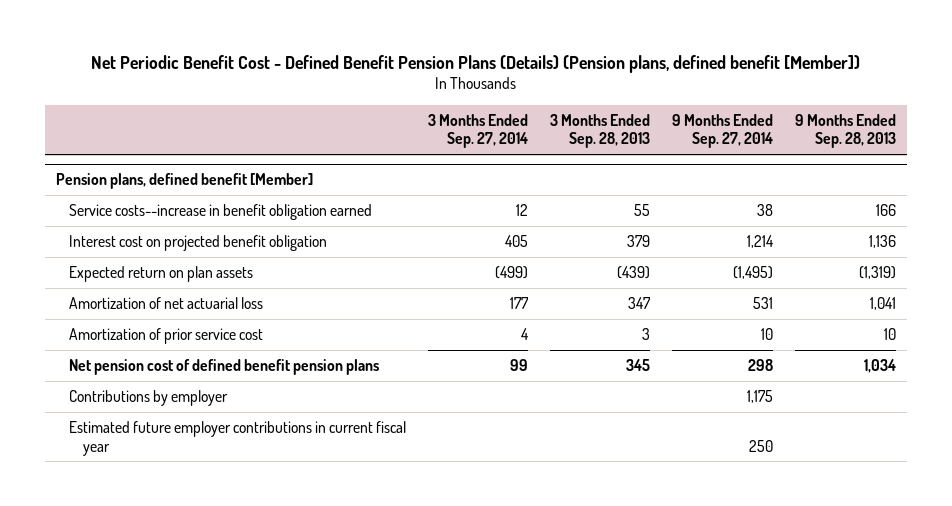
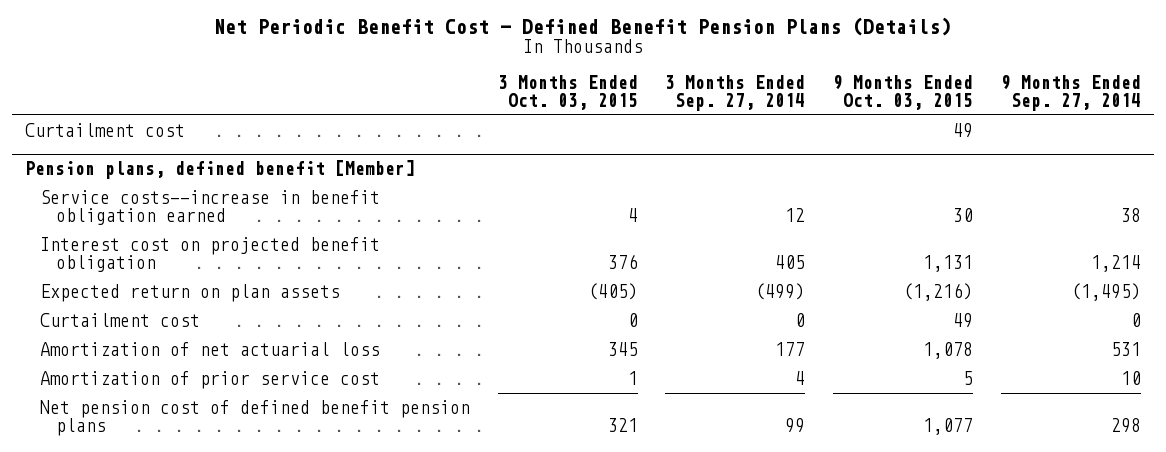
- Net Periodic Benefit Cost - Defined Benefit Pension Plans (Details) (Pension plans, defined benefit [Member])
+ Net Periodic Benefit Cost - Defined Benefit Pension Plans (Details)
- | 3 Months Ended Sep. 27, 2014 | 3 Months Ended Sep. 28, 2013 | 9 Months Ended Sep. 27, 2014 | 9 Months Ended Sep. 28, 2013
+ | 3 Months Ended Oct. 03, 2015 | 3 Months Ended Sep. 27, 2014 | 9 Months Ended Oct. 03, 2015 | 9 Months Ended Sep. 27, 2014
+ Curtailment cost | | | 49 |
@ Pension plans, defined benefit [Member]
+ Curtailment cost | 0 | 0 | 49 | 0
- Contributions by employer | | | 1,175 |
- Estimated future employer contributions in current fiscal year | | | 250 |

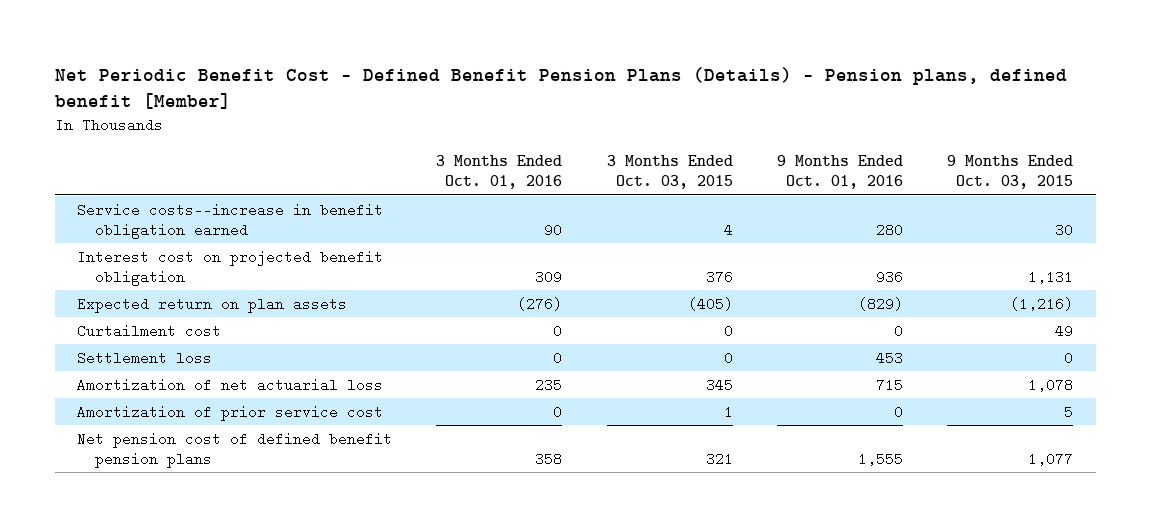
- Net Periodic Benefit Cost - Defined Benefit Pension Plans (Details)
+ Net Periodic Benefit Cost - Defined Benefit Pension Plans (Details) - Pension plans, defined benefit [Member]
- | 3 Months Ended Oct. 03, 2015 | 3 Months Ended Sep. 27, 2014 | 9 Months Ended Oct. 03, 2015 | 9 Months Ended Sep. 27, 2014
+ | 3 Months Ended Oct. 01, 2016 | 3 Months Ended Oct. 03, 2015 | 9 Months Ended Oct. 01, 2016 | 9 Months Ended Oct. 03, 2015
- Curtailment cost | | | 49 |
- Pension plans, defined benefit [Member]
+ Settlement loss | 0 | 0 | 453 | 0

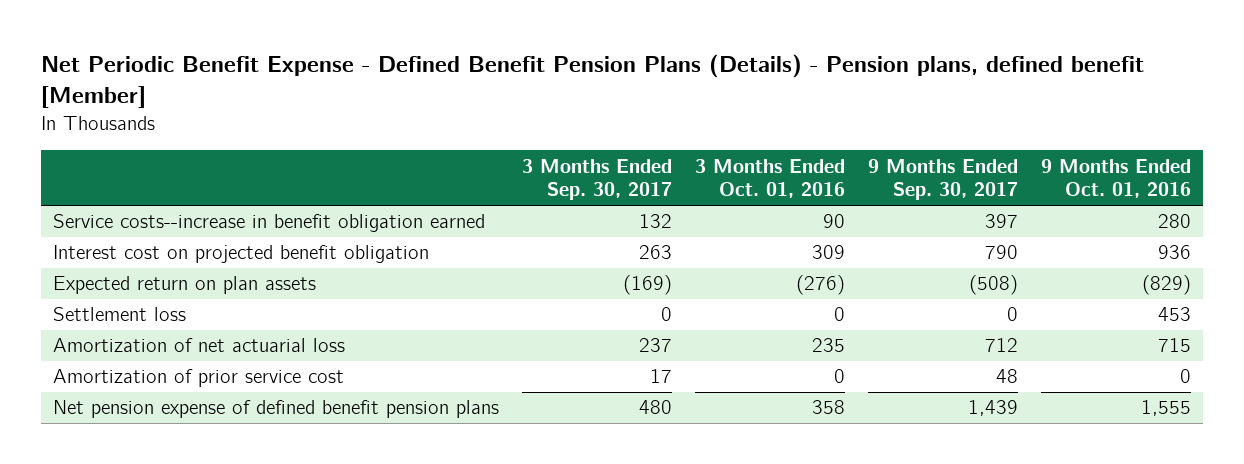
- Net Periodic Benefit Cost - Defined Benefit Pension Plans (Details) - Pension plans, defined benefit [Member]
+ Net Periodic Benefit Expense - Defined Benefit Pension Plans (Details) - Pension plans, defined benefit [Member]
- | 3 Months Ended Oct. 01, 2016 | 3 Months Ended Oct. 03, 2015 | 9 Months Ended Oct. 01, 2016 | 9 Months Ended Oct. 03, 2015
+ | 3 Months Ended Sep. 30, 2017 | 3 Months Ended Oct. 01, 2016 | 9 Months Ended Sep. 30, 2017 | 9 Months Ended Oct. 01, 2016
- Curtailment cost | 0 | 0 | 0 | 49
- Net pension cost of defined benefit pension plans | 358 | 321 | 1,555 | 1,077
+ Net pension expense of defined benefit pension plans | 480 | 358 | 1,439 | 1,555

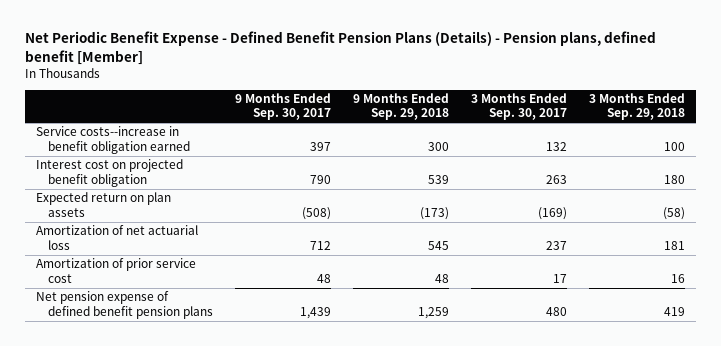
- | 3 Months Ended Sep. 30, 2017 | 3 Months Ended Oct. 01, 2016 | 9 Months Ended Sep. 30, 2017 | 9 Months Ended Oct. 01, 2016
+ | 9 Months Ended Sep. 30, 2017 | 9 Months Ended Sep. 29, 2018 | 3 Months Ended Sep. 30, 2017 | 3 Months Ended Sep. 29, 2018
- Settlement loss | 0 | 0 | 0 | 453

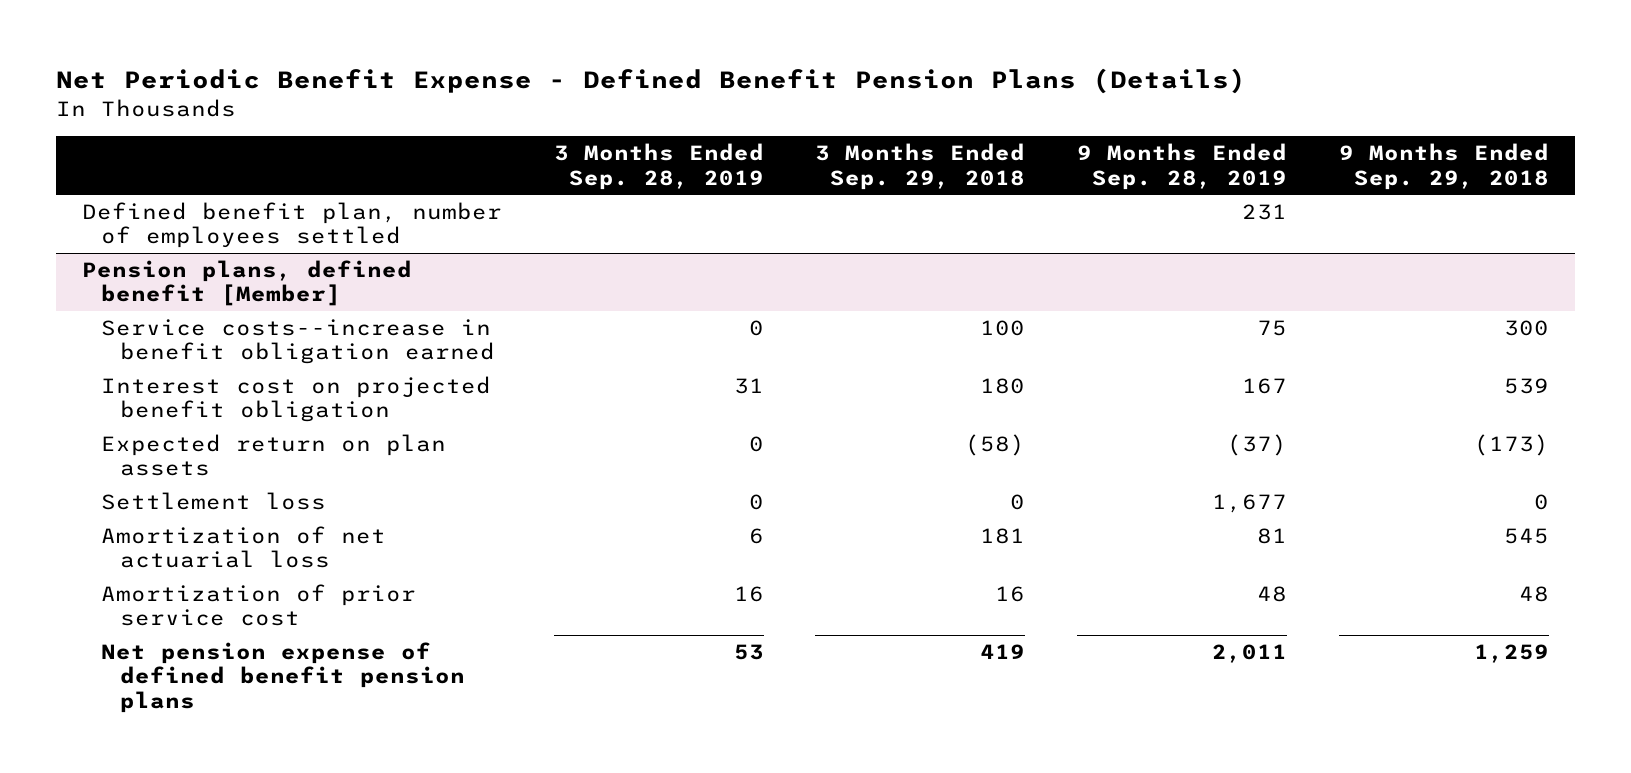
- Net Periodic Benefit Expense - Defined Benefit Pension Plans (Details) - Pension plans, defined benefit [Member]
+ Net Periodic Benefit Expense - Defined Benefit Pension Plans (Details)
- | 9 Months Ended Sep. 30, 2017 | 9 Months Ended Sep. 29, 2018 | 3 Months Ended Sep. 30, 2017 | 3 Months Ended Sep. 29, 2018
+ | 3 Months Ended Sep. 28, 2019 | 3 Months Ended Sep. 29, 2018 | 9 Months Ended Sep. 28, 2019 | 9 Months Ended Sep. 29, 2018
+ Defined benefit plan, number of employees settled | | | 231 |
+ Pension plans, defined benefit [Member]
+ Settlement loss | 0 | 0 | 1,677 | 0

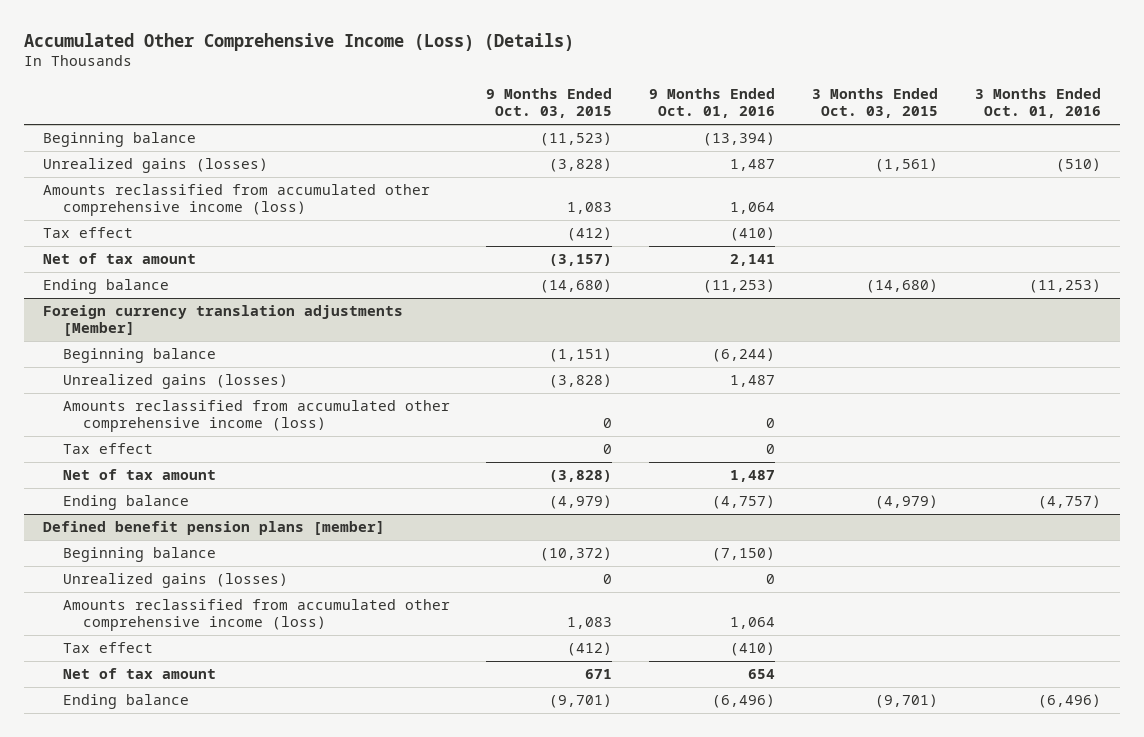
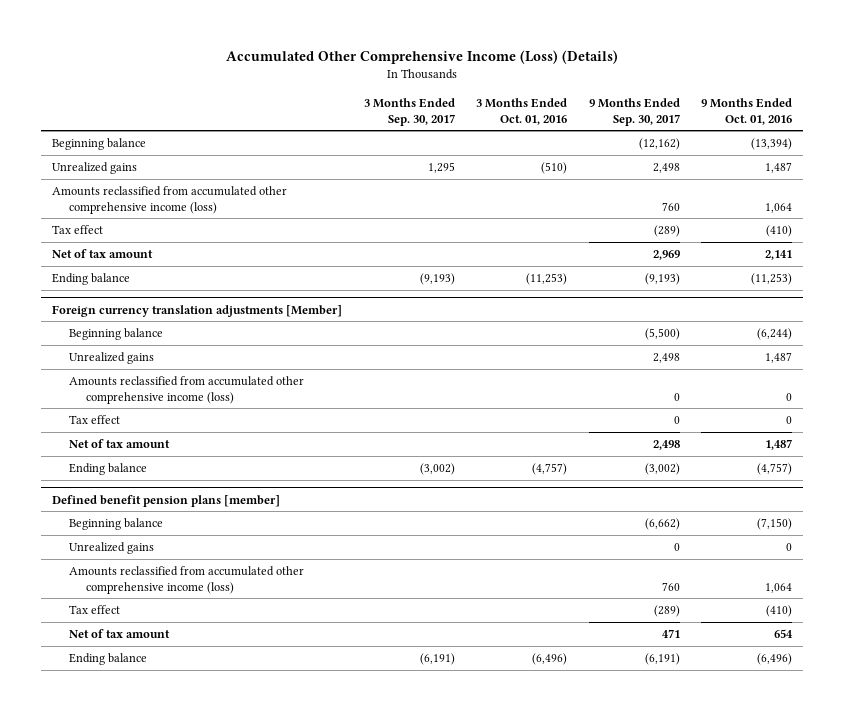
- | 9 Months Ended Oct. 03, 2015 | 9 Months Ended Oct. 01, 2016 | 3 Months Ended Oct. 03, 2015 | 3 Months Ended Oct. 01, 2016
+ | 3 Months Ended Sep. 30, 2017 | 3 Months Ended Oct. 01, 2016 | 9 Months Ended Sep. 30, 2017 | 9 Months Ended Oct. 01, 2016
- Unrealized gains (losses) | (3,828) | 1,487 | (1,561) | (510)
+ Unrealized gains | 1,295 | (510) | 2,498 | 1,487
@ Foreign currency translation adjustments [Member]
- Unrealized gains (losses) | (3,828) | 1,487 | |
+ Unrealized gains | | | 2,498 | 1,487
@ Defined benefit pension plans [member]
- Unrealized gains (losses) | 0 | 0 | |
+ Unrealized gains | | | 0 | 0

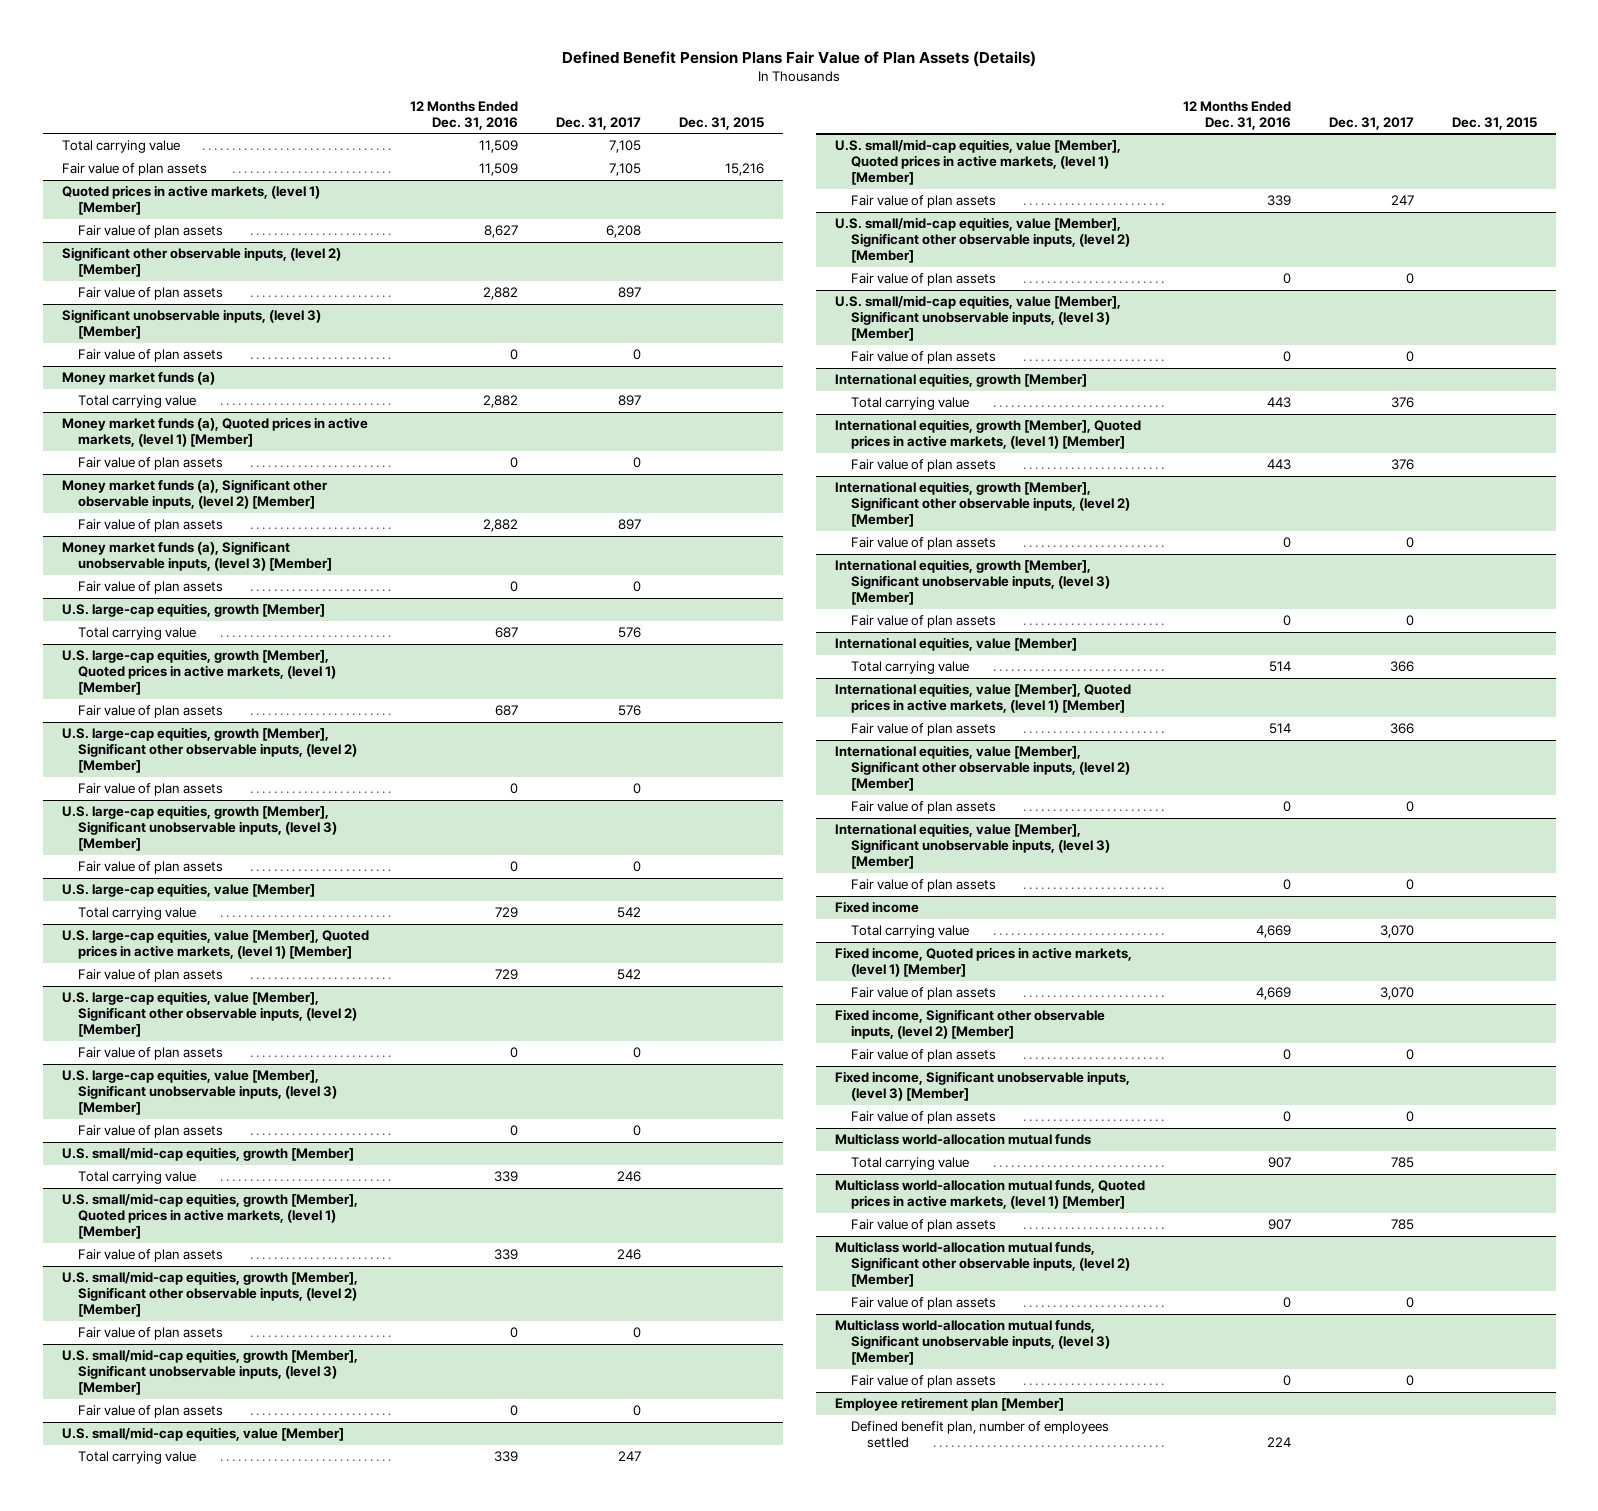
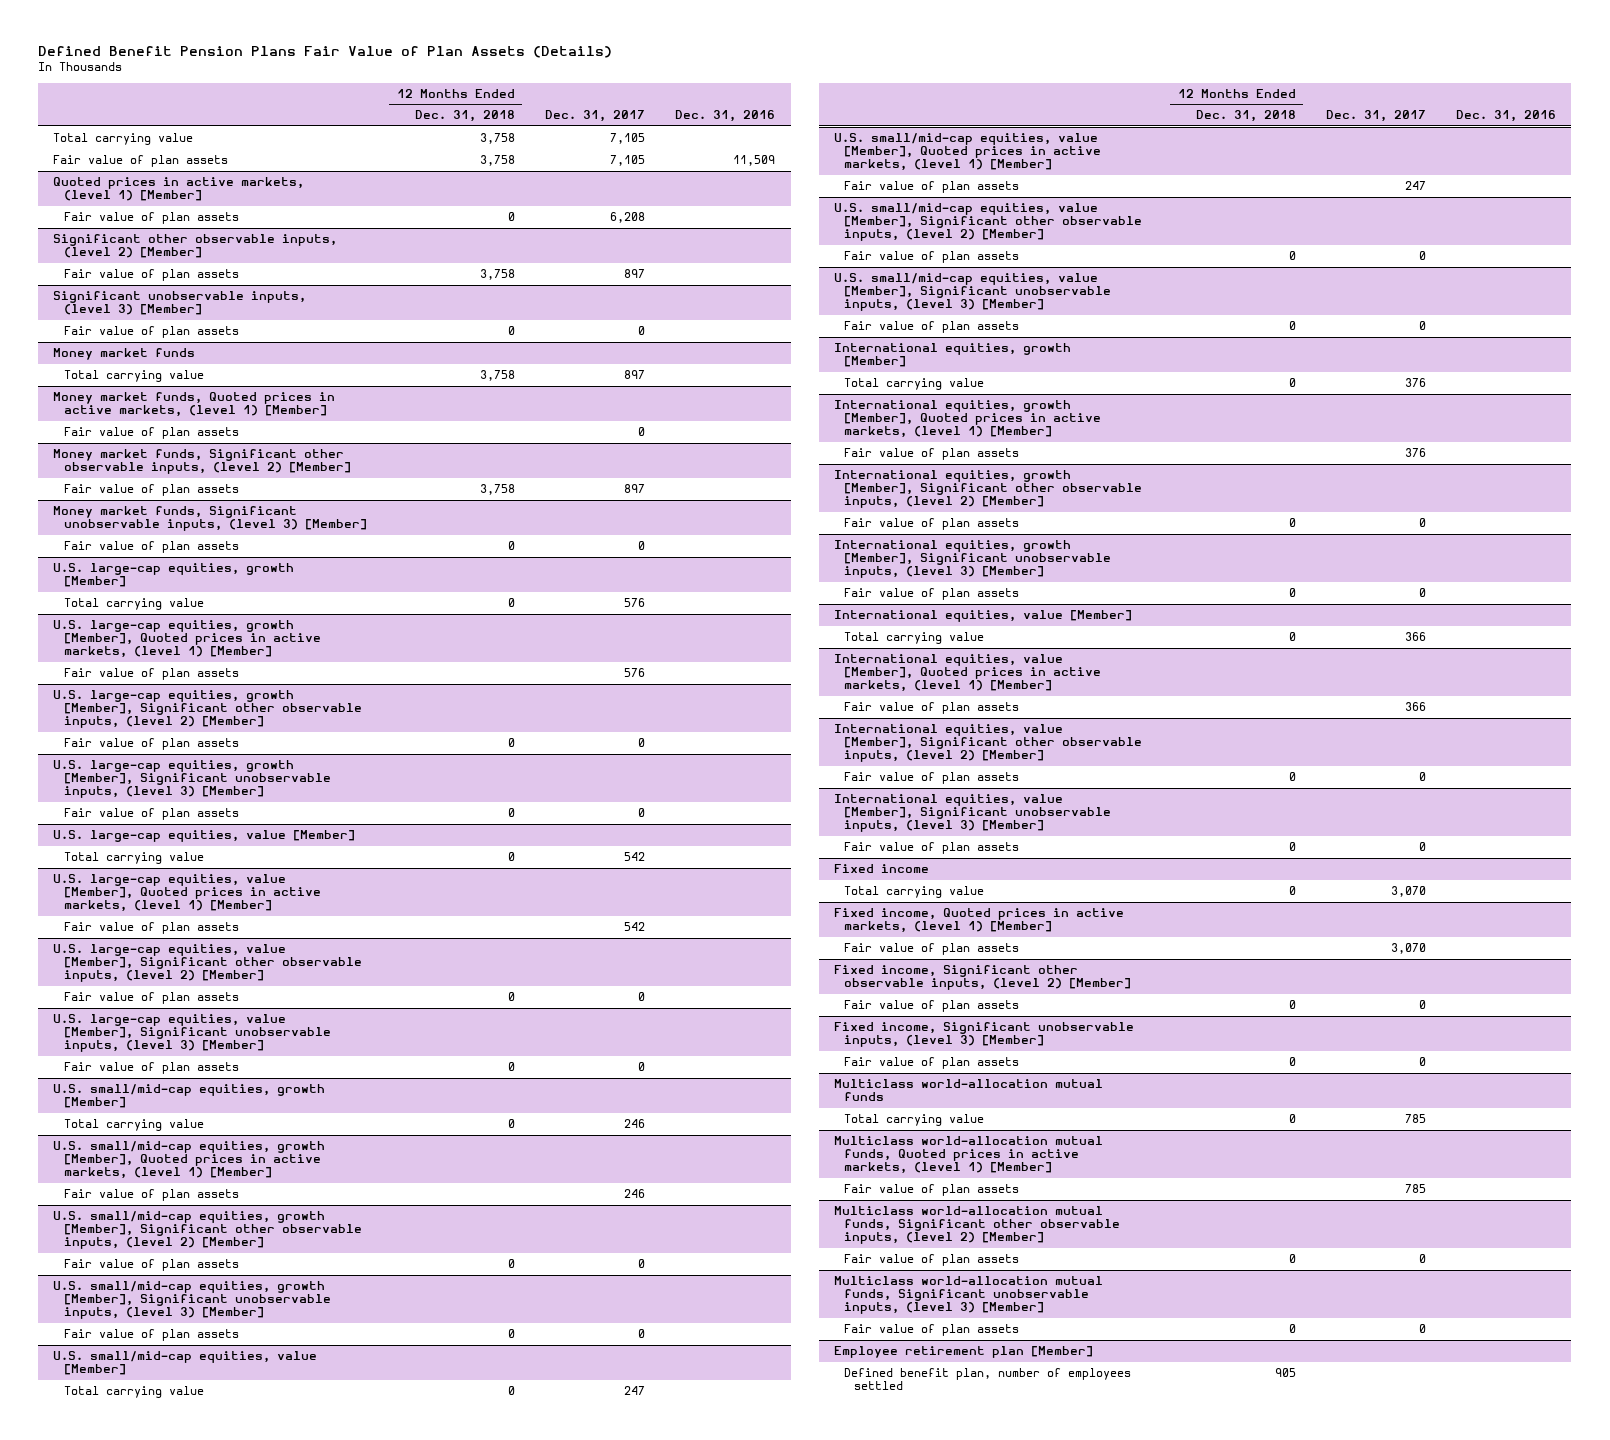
- | 12 Months Ended Dec. 31, 2016 | Dec. 31, 2017 | Dec. 31, 2015
+ | 12 Months Ended Dec. 31, 2018 | Dec. 31, 2017 | Dec. 31, 2016
- Money market funds (a)
+ Money market funds
- Money market funds (a), Quoted prices in active markets, (level 1) [Member]
+ Money market funds, Quoted prices in active markets, (level 1) [Member]
- Money market funds (a), Significant other observable inputs, (level 2) [Member]
+ Money market funds, Significant other observable inputs, (level 2) [Member]
- Money market funds (a), Significant unobservable inputs, (level 3) [Member]
+ Money market funds, Significant unobservable inputs, (level 3) [Member]

